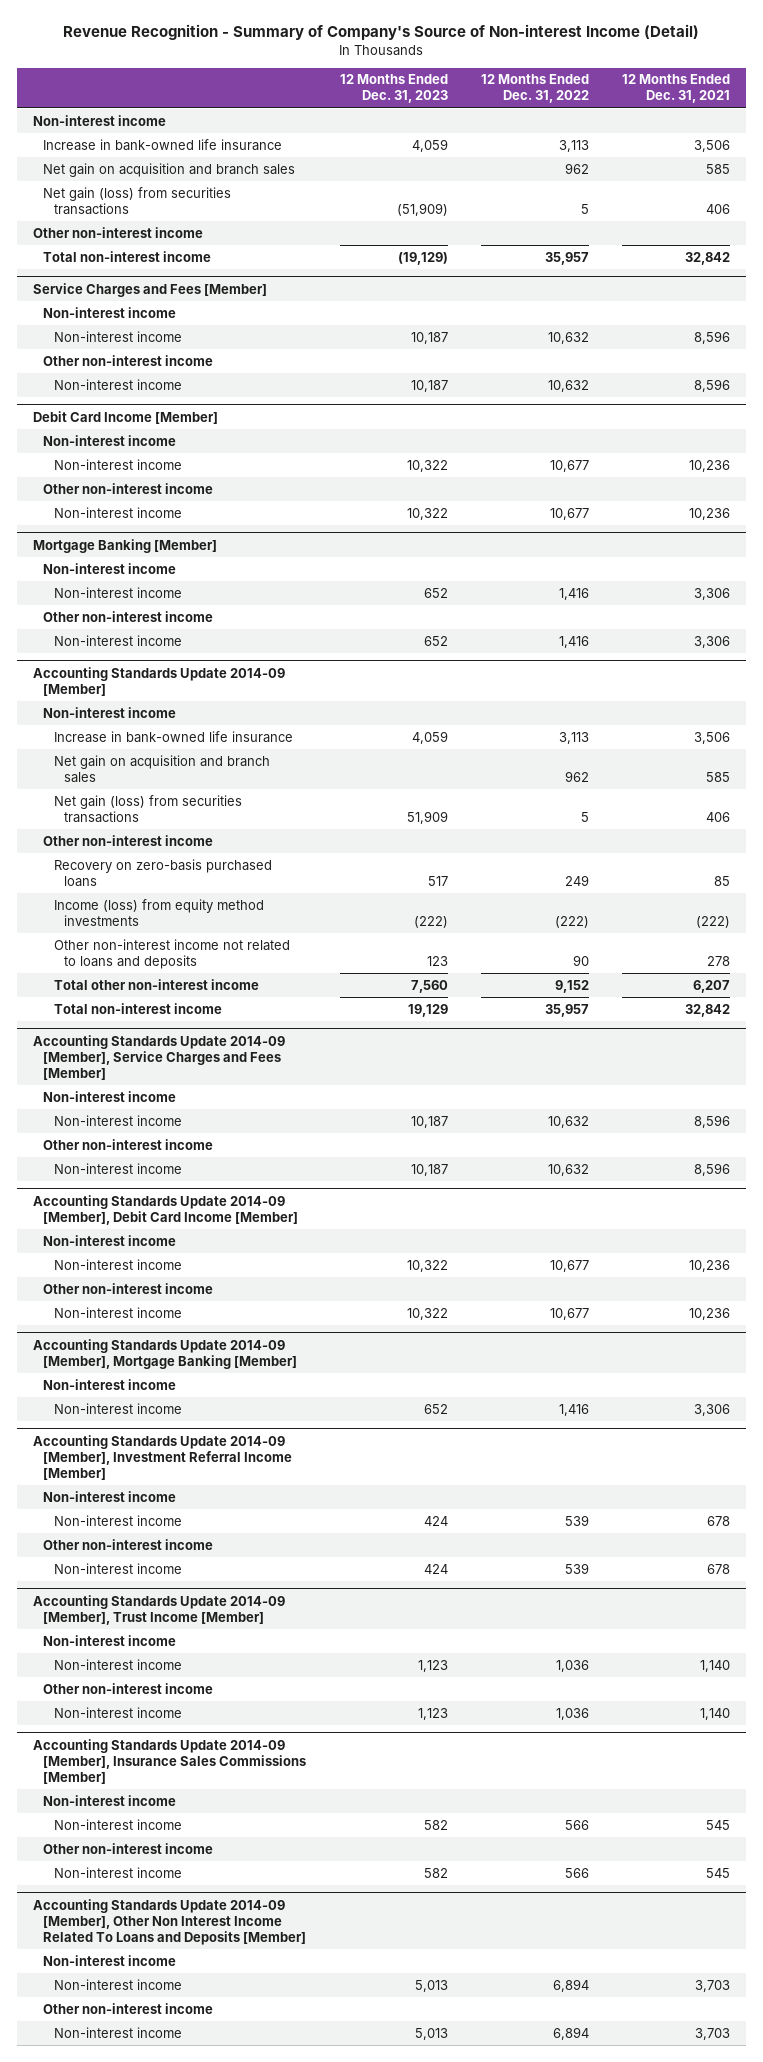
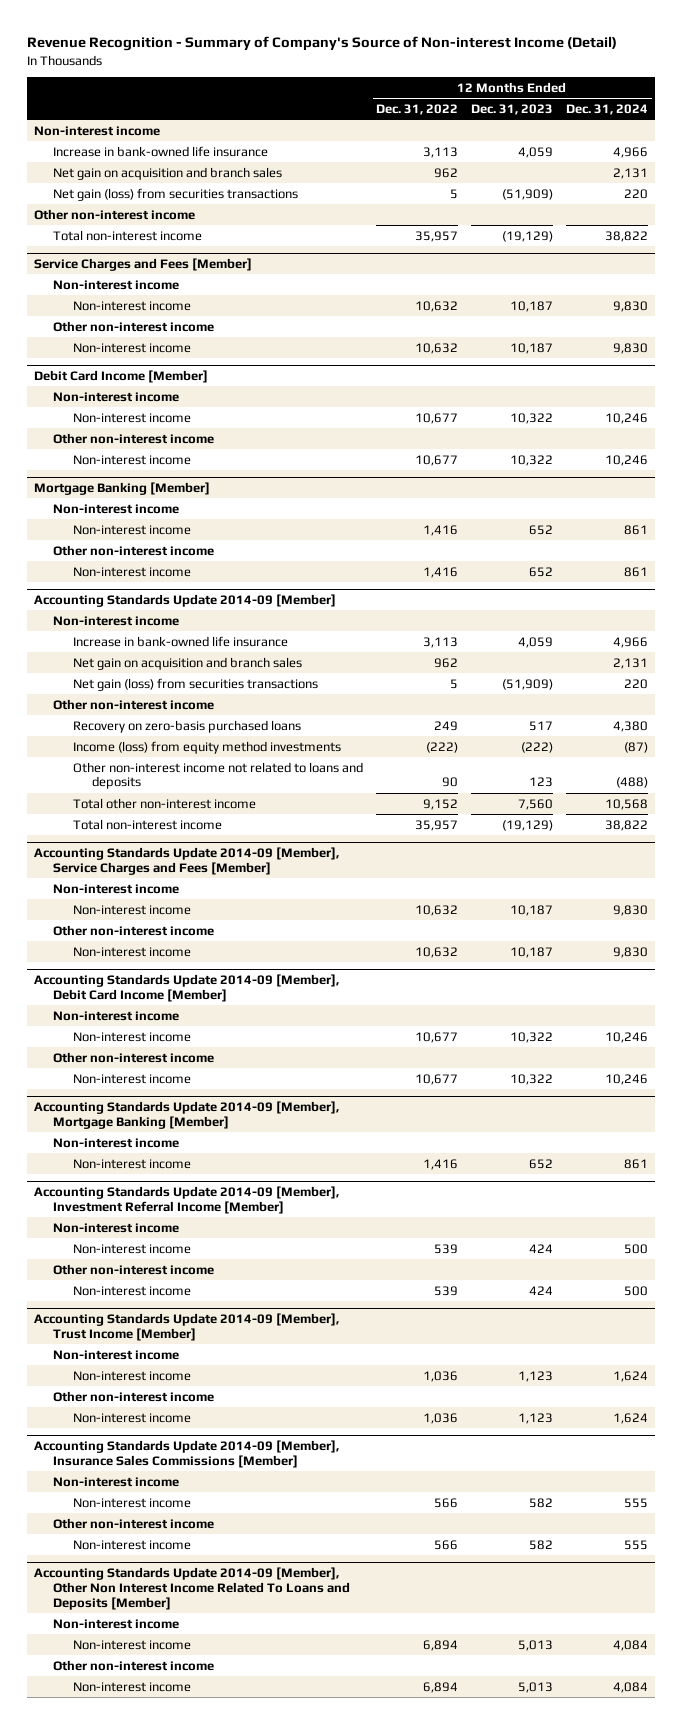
- | 12 Months Ended Dec. 31, 2023 | 12 Months Ended Dec. 31, 2022 | 12 Months Ended Dec. 31, 2021
+ | 12 Months Ended Dec. 31, 2022 | 12 Months Ended Dec. 31, 2023 | 12 Months Ended Dec. 31, 2024
@ Accounting Standards Update 2014-09 [Member]
- Net gain (loss) from securities transactions | 51,909 | 5 | 406
+ Net gain (loss) from securities transactions | 5 | (51,909) | 220
- Total non-interest income | 19,129 | 35,957 | 32,842
+ Total non-interest income | 35,957 | (19,129) | 38,822

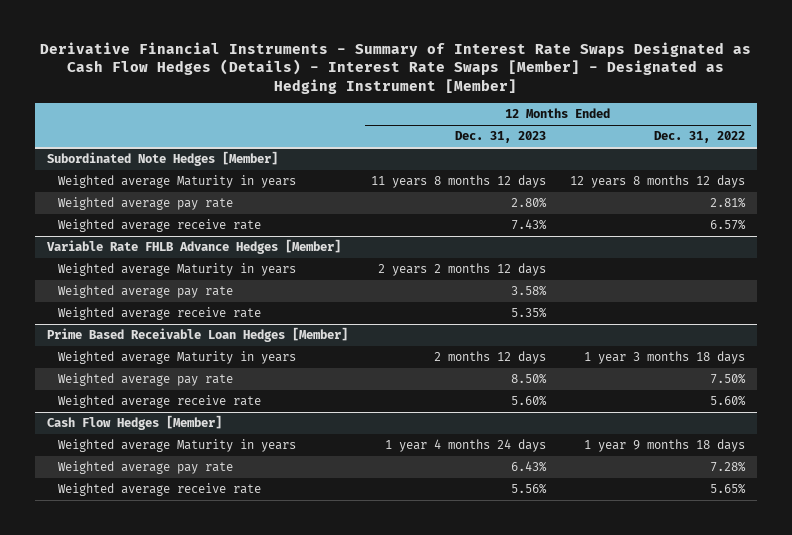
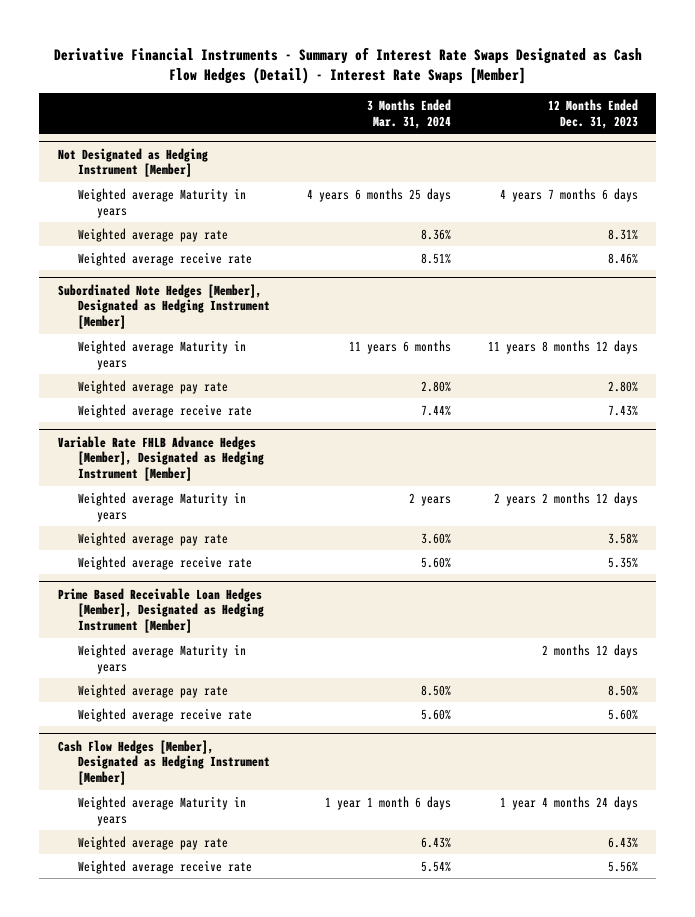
- Derivative Financial Instruments - Summary of Interest Rate Swaps Designated as Cash Flow Hedges (Details) - Interest Rate Swaps [Member] - Designated as Hedging Instrument [Member]
+ Derivative Financial Instruments - Summary of Interest Rate Swaps Designated as Cash Flow Hedges (Detail) - Interest Rate Swaps [Member]
- | 12 Months Ended Dec. 31, 2023 | 12 Months Ended Dec. 31, 2022
+ | 3 Months Ended Mar. 31, 2024 | 12 Months Ended Dec. 31, 2023
- Subordinated Note Hedges [Member]
+ Not Designated as Hedging Instrument [Member]
+ Weighted average Maturity in years | 4 years 6 months 25 days | 4 years 7 months 6 days
+ Weighted average pay rate | 8.36% | 8.31%
+ Weighted average receive rate | 8.51% | 8.46%
+ Subordinated Note Hedges [Member], Designated as Hedging Instrument [Member]
- Variable Rate FHLB Advance Hedges [Member]
+ Variable Rate FHLB Advance Hedges [Member], Designated as Hedging Instrument [Member]
- Prime Based Receivable Loan Hedges [Member]
+ Prime Based Receivable Loan Hedges [Member], Designated as Hedging Instrument [Member]
- Cash Flow Hedges [Member]
+ Cash Flow Hedges [Member], Designated as Hedging Instrument [Member]

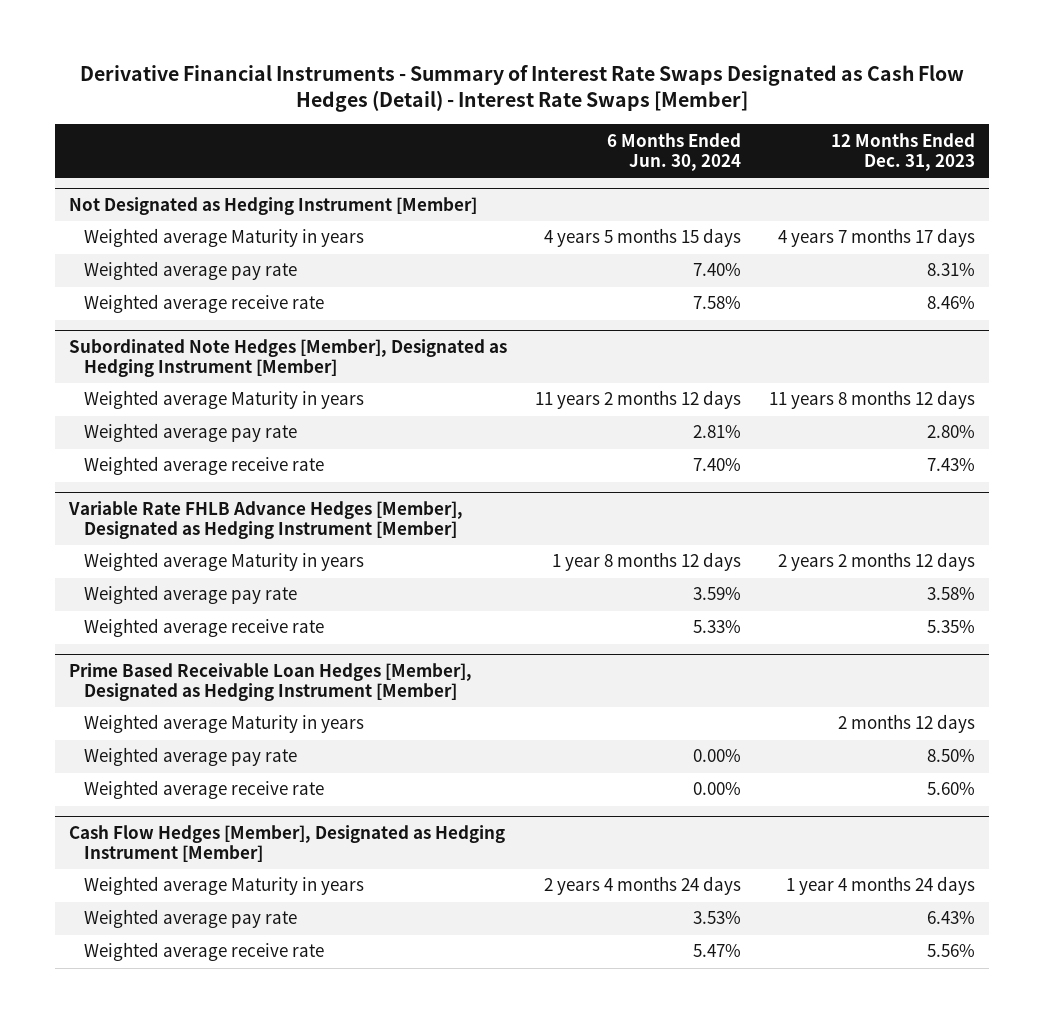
- | 3 Months Ended Mar. 31, 2024 | 12 Months Ended Dec. 31, 2023
+ | 6 Months Ended Jun. 30, 2024 | 12 Months Ended Dec. 31, 2023
@ Not Designated as Hedging Instrument [Member]
- Weighted average Maturity in years | 4 years 6 months 25 days | 4 years 7 months 6 days
+ Weighted average Maturity in years | 4 years 5 months 15 days | 4 years 7 months 17 days

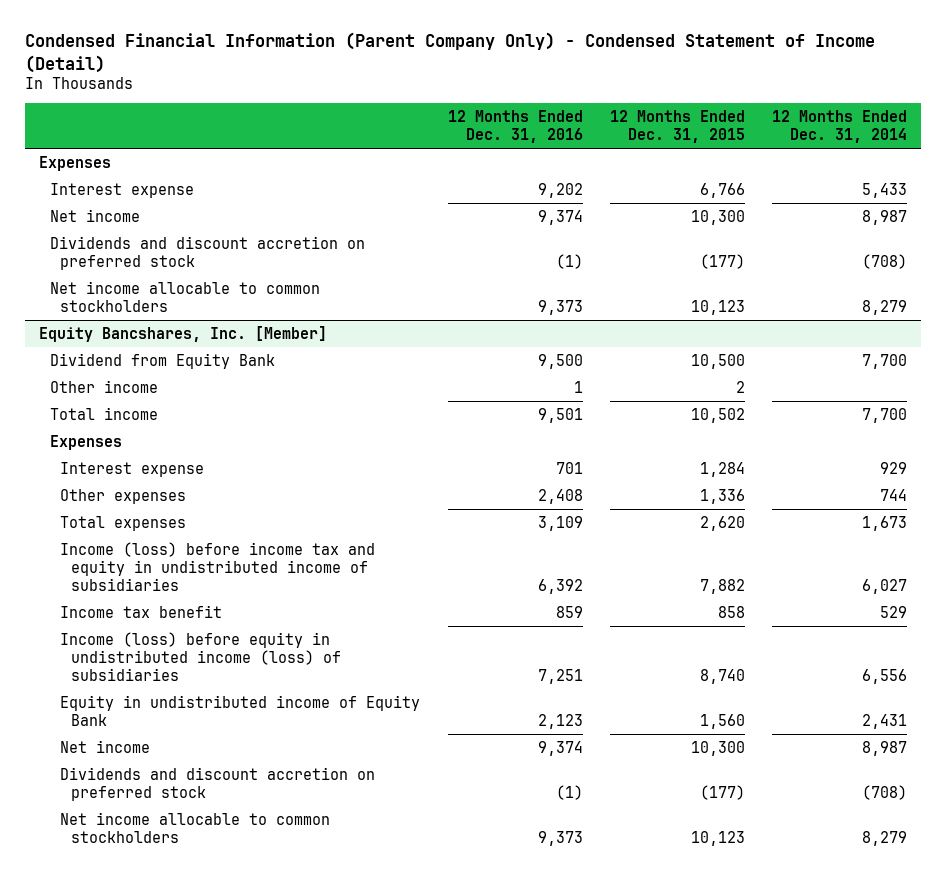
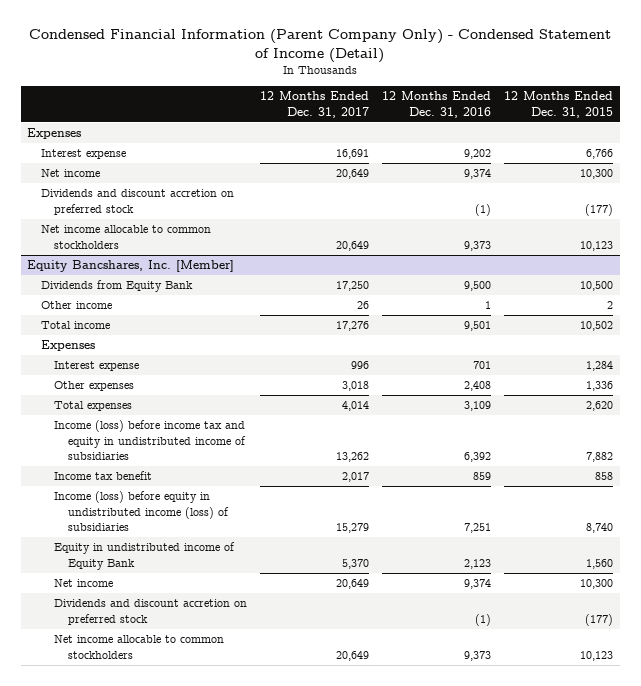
- | 12 Months Ended Dec. 31, 2016 | 12 Months Ended Dec. 31, 2015 | 12 Months Ended Dec. 31, 2014
+ | 12 Months Ended Dec. 31, 2017 | 12 Months Ended Dec. 31, 2016 | 12 Months Ended Dec. 31, 2015
@ Equity Bancshares, Inc. [Member]
- Dividend from Equity Bank | 9,500 | 10,500 | 7,700
+ Dividends from Equity Bank | 17,250 | 9,500 | 10,500

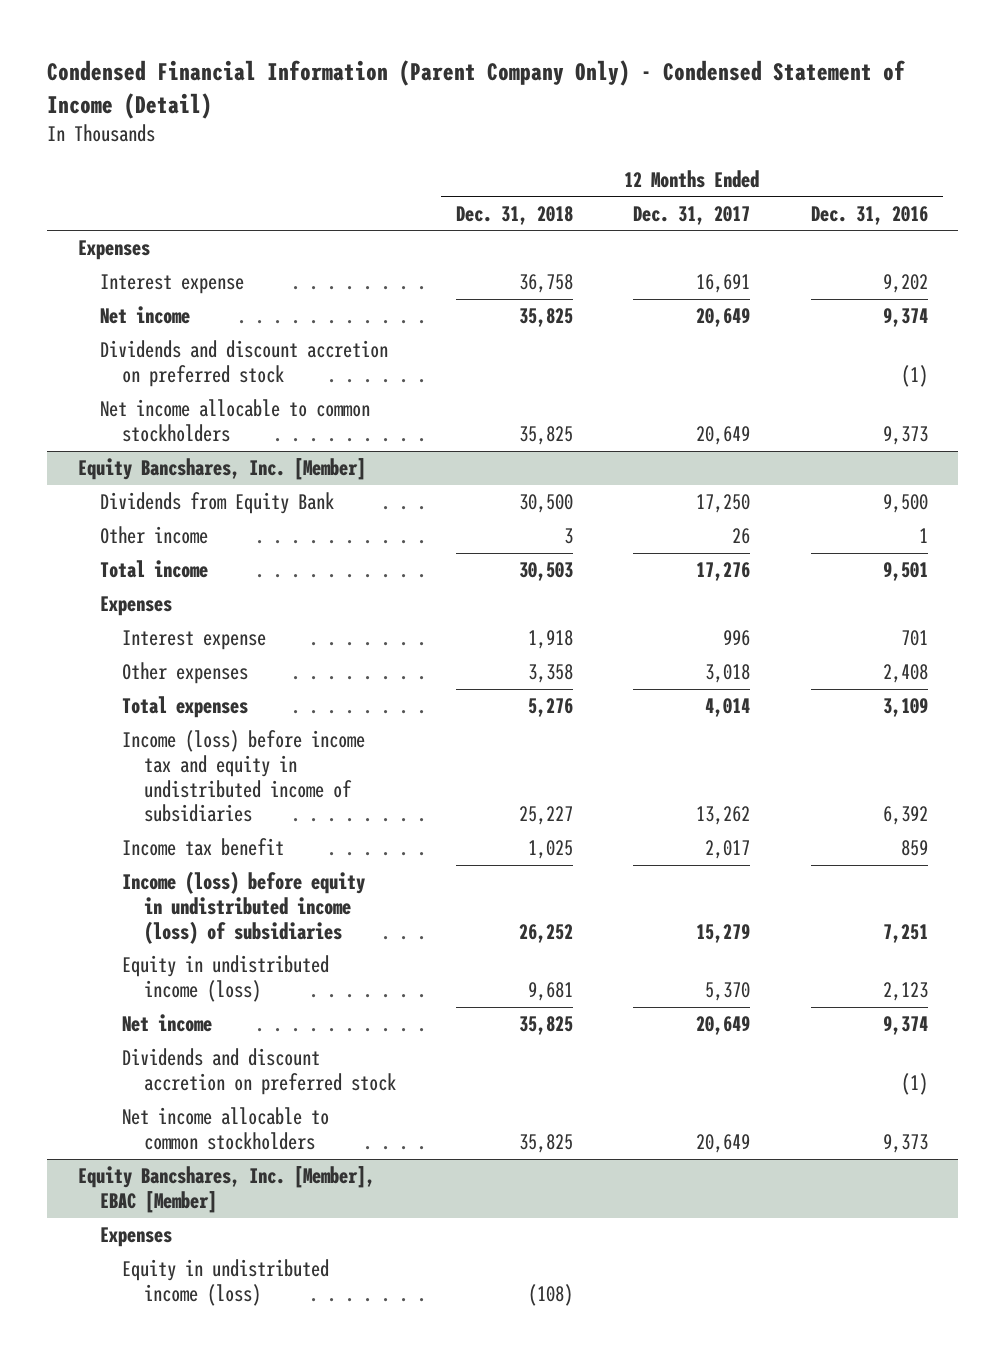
- | 12 Months Ended Dec. 31, 2017 | 12 Months Ended Dec. 31, 2016 | 12 Months Ended Dec. 31, 2015
+ | 12 Months Ended Dec. 31, 2018 | 12 Months Ended Dec. 31, 2017 | 12 Months Ended Dec. 31, 2016
@ Equity Bancshares, Inc. [Member]
- Equity in undistributed income of Equity Bank | 5,370 | 2,123 | 1,560
+ Equity in undistributed income (loss) | 9,681 | 5,370 | 2,123
+ Equity Bancshares, Inc. [Member], EBAC [Member]
+ Expenses
+ Equity in undistributed income (loss) | (108) | |

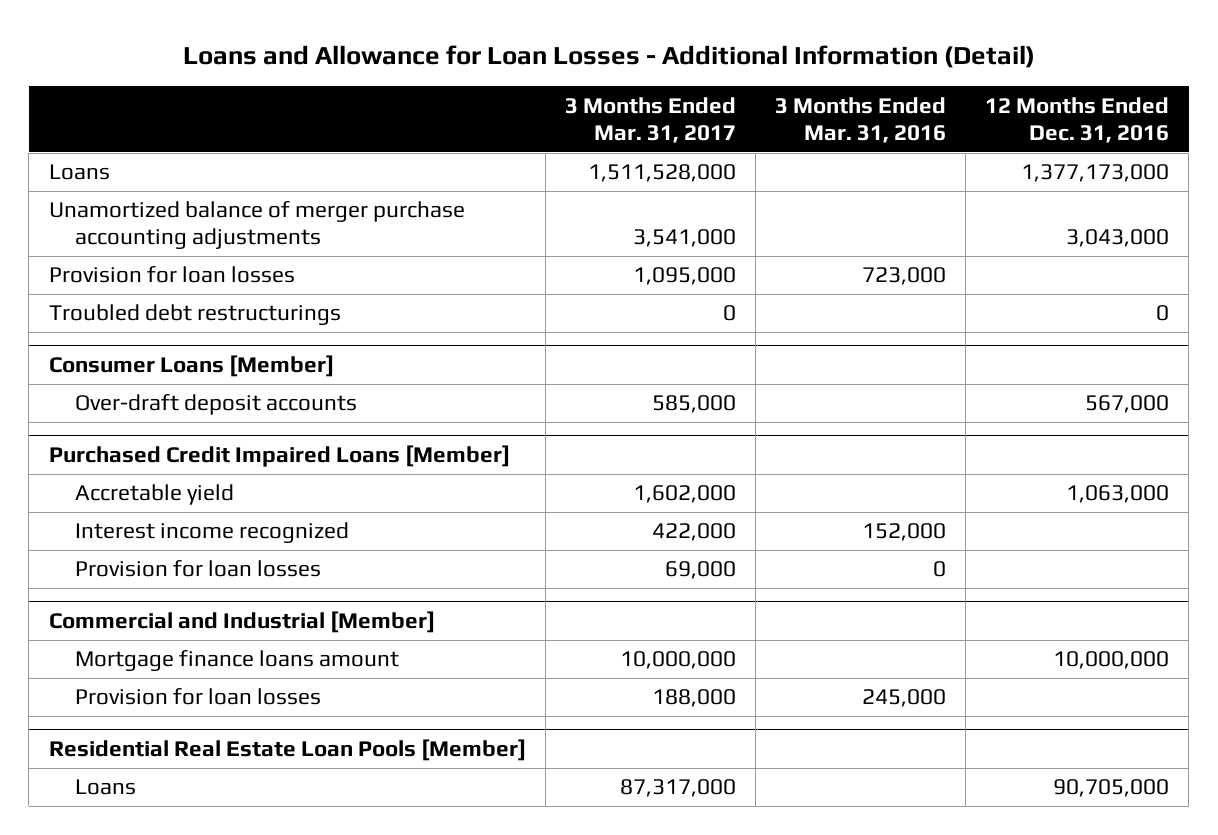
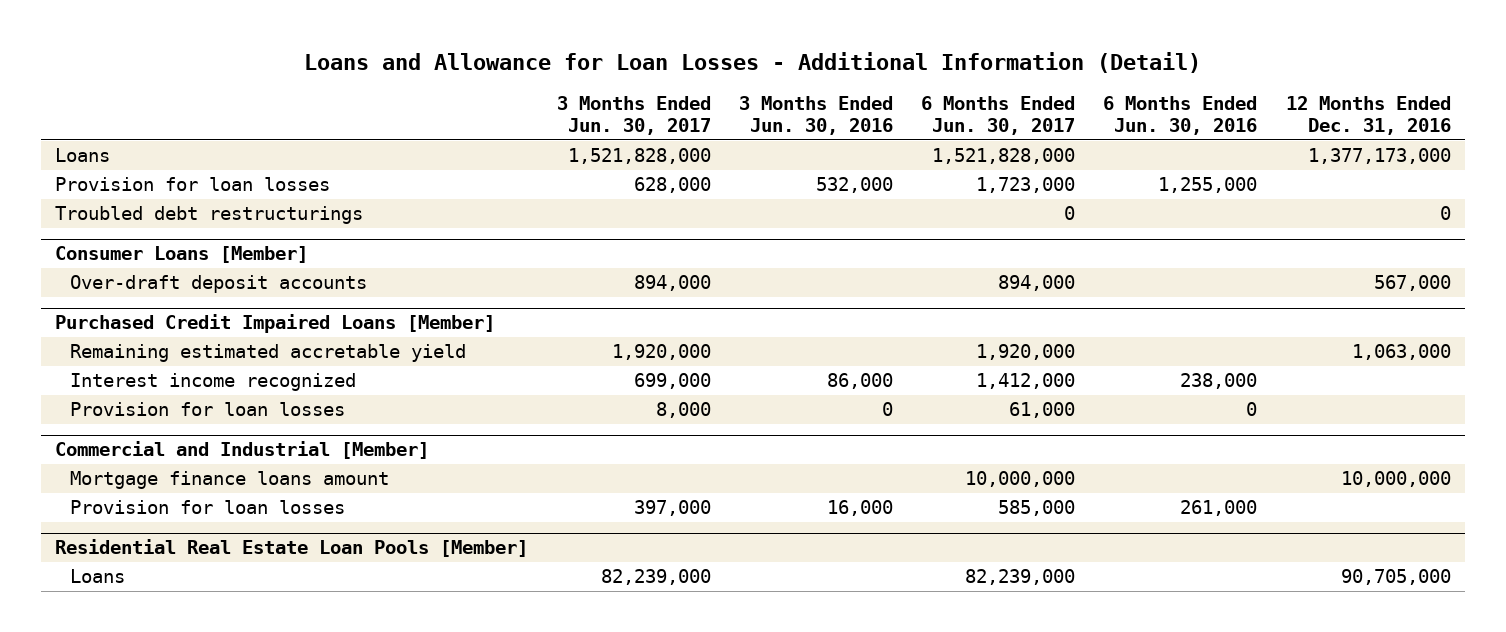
- | 3 Months Ended Mar. 31, 2017 | 3 Months Ended Mar. 31, 2016 | 12 Months Ended Dec. 31, 2016
+ | 3 Months Ended Jun. 30, 2017 | 3 Months Ended Jun. 30, 2016 | 6 Months Ended Jun. 30, 2017 | 6 Months Ended Jun. 30, 2016 | 12 Months Ended Dec. 31, 2016
- Unamortized balance of merger purchase accounting adjustments | 3,541,000 | | 3,043,000
@ Purchased Credit Impaired Loans [Member]
- Accretable yield | 1,602,000 | | 1,063,000
+ Remaining estimated accretable yield | 1,920,000 | | 1,920,000 | | 1,063,000

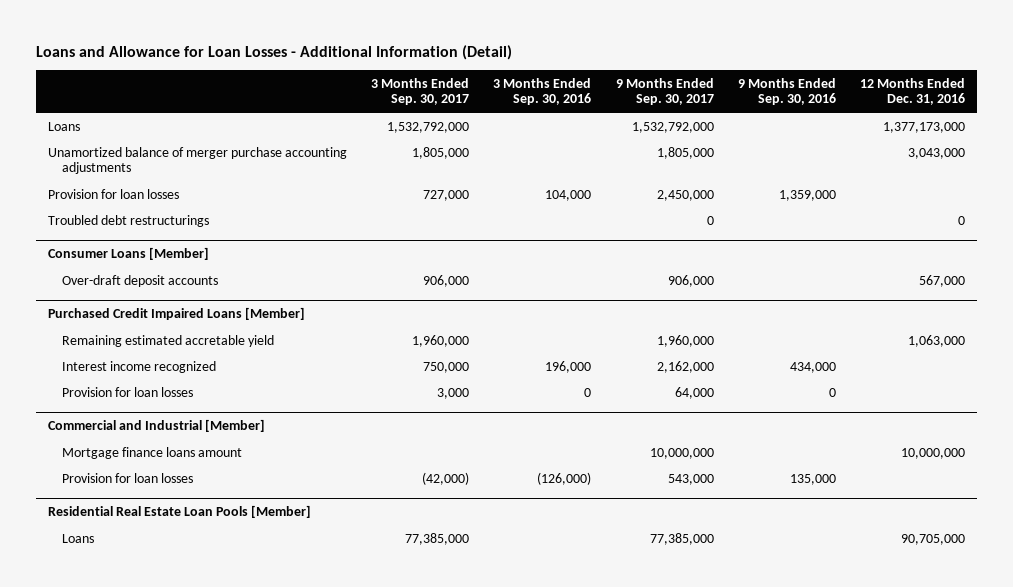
- | 3 Months Ended Jun. 30, 2017 | 3 Months Ended Jun. 30, 2016 | 6 Months Ended Jun. 30, 2017 | 6 Months Ended Jun. 30, 2016 | 12 Months Ended Dec. 31, 2016
+ | 3 Months Ended Sep. 30, 2017 | 3 Months Ended Sep. 30, 2016 | 9 Months Ended Sep. 30, 2017 | 9 Months Ended Sep. 30, 2016 | 12 Months Ended Dec. 31, 2016
+ Unamortized balance of merger purchase accounting adjustments | 1,805,000 | | 1,805,000 | | 3,043,000

